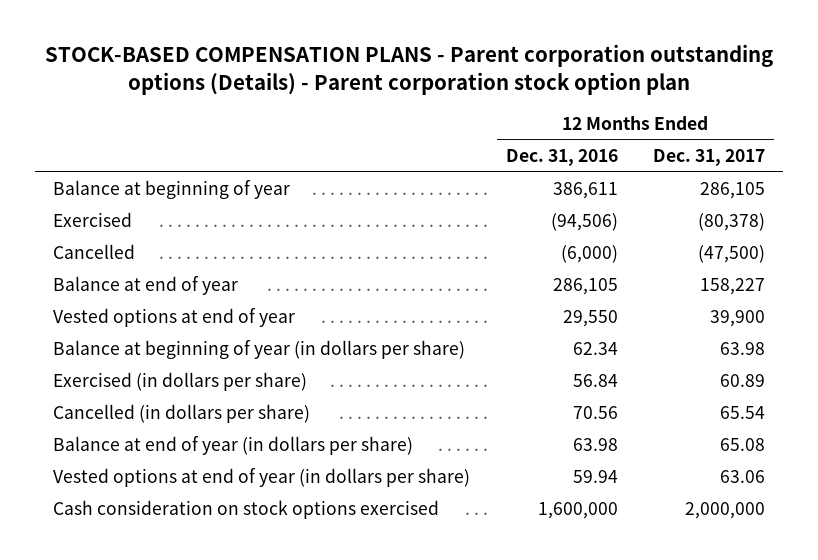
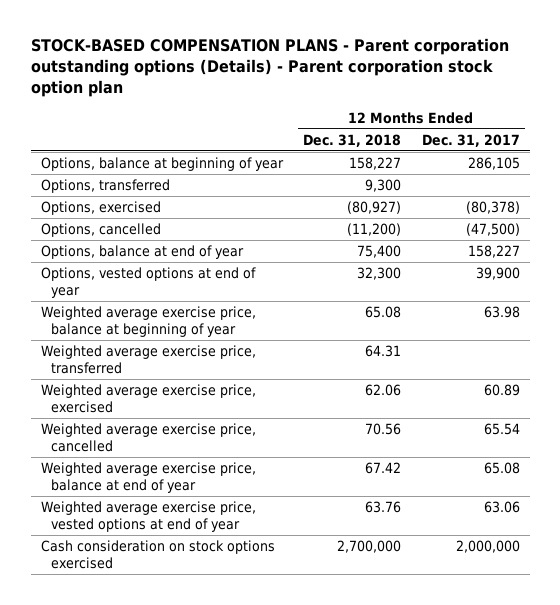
- | 12 Months Ended Dec. 31, 2016 | 12 Months Ended Dec. 31, 2017
+ | 12 Months Ended Dec. 31, 2018 | 12 Months Ended Dec. 31, 2017
- Balance at beginning of year | 386,611 | 286,105
- Exercised | (94,506) | (80,378)
- Cancelled | (6,000) | (47,500)
- Balance at end of year | 286,105 | 158,227
- Vested options at end of year | 29,550 | 39,900
- Balance at beginning of year (in dollars per share) | 62.34 | 63.98
- Exercised (in dollars per share) | 56.84 | 60.89
- Cancelled (in dollars per share) | 70.56 | 65.54
- Balance at end of year (in dollars per share) | 63.98 | 65.08
- Vested options at end of year (in dollars per share) | 59.94 | 63.06
+ Options, balance at beginning of year | 158,227 | 286,105
+ Options, transferred | 9,300 |
+ Options, exercised | (80,927) | (80,378)
+ Options, cancelled | (11,200) | (47,500)
+ Options, balance at end of year | 75,400 | 158,227
+ Options, vested options at end of year | 32,300 | 39,900
+ Weighted average exercise price, balance at beginning of year | 65.08 | 63.98
+ Weighted average exercise price, transferred | 64.31 |
+ Weighted average exercise price, exercised | 62.06 | 60.89
+ Weighted average exercise price, cancelled | 70.56 | 65.54
+ Weighted average exercise price, balance at end of year | 67.42 | 65.08
+ Weighted average exercise price, vested options at end of year | 63.76 | 63.06

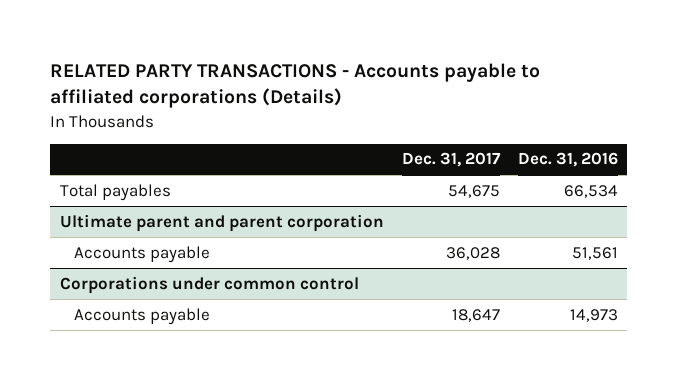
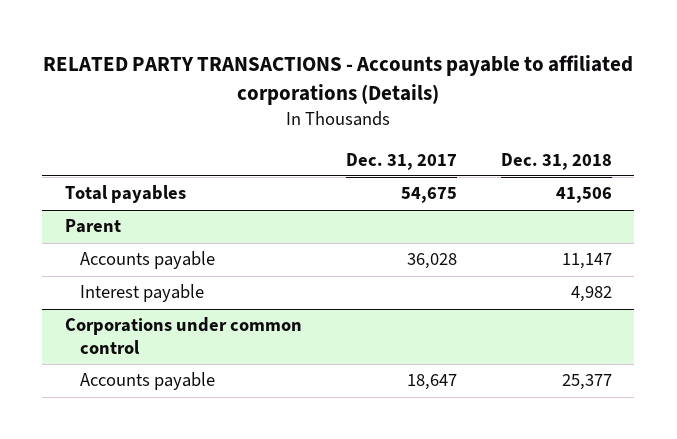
- | Dec. 31, 2017 | Dec. 31, 2016
+ | Dec. 31, 2017 | Dec. 31, 2018
- Ultimate parent and parent corporation
+ Parent
+ Interest payable | | 4,982

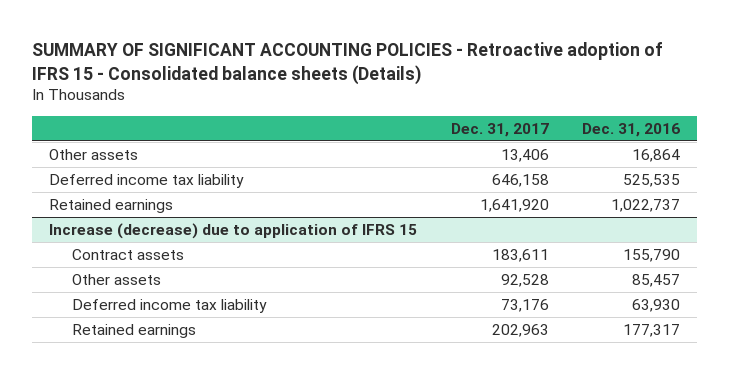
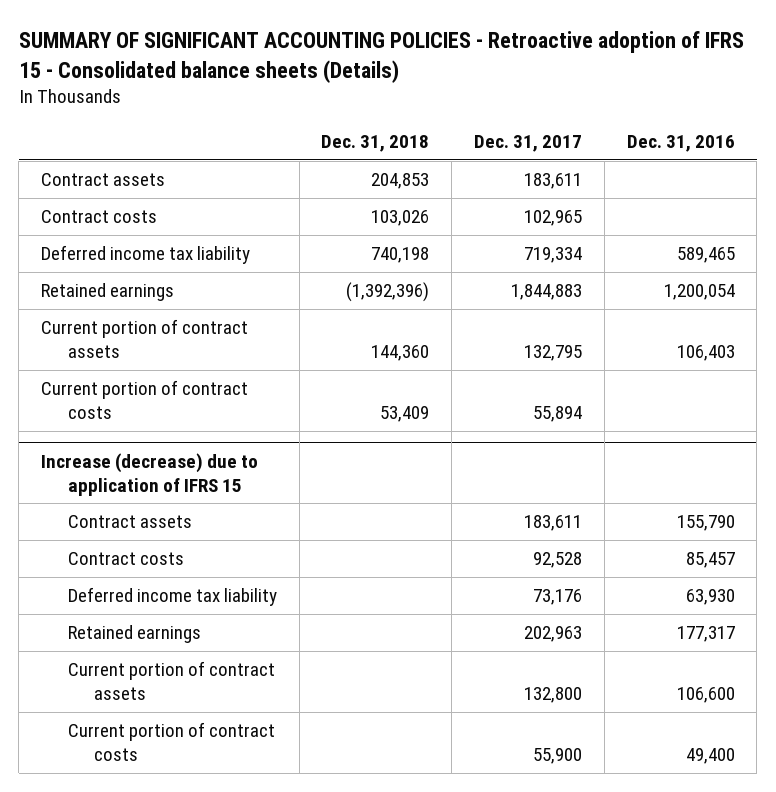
- | Dec. 31, 2017 | Dec. 31, 2016
+ | Dec. 31, 2018 | Dec. 31, 2017 | Dec. 31, 2016
- Other assets | 13,406 | 16,864
- Deferred income tax liability | 646,158 | 525,535
- Retained earnings | 1,641,920 | 1,022,737
+ Contract assets | 204,853 | 183,611 |
+ Contract costs | 103,026 | 102,965 |
+ Deferred income tax liability | 740,198 | 719,334 | 589,465
+ Retained earnings | (1,392,396) | 1,844,883 | 1,200,054
+ Current portion of contract assets | 144,360 | 132,795 | 106,403
+ Current portion of contract costs | 53,409 | 55,894 |
@ Increase (decrease) due to application of IFRS 15
- Other assets | 92,528 | 85,457
+ Contract costs | | 92,528 | 85,457
+ Current portion of contract assets | | 132,800 | 106,600
+ Current portion of contract costs | | 55,900 | 49,400

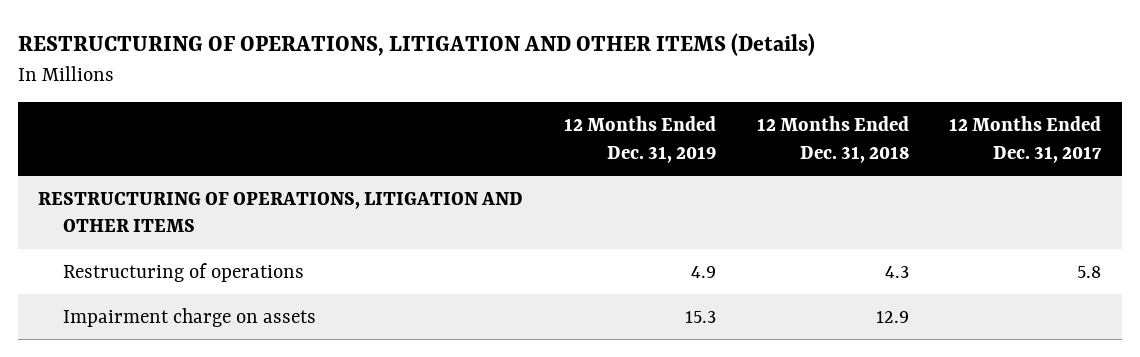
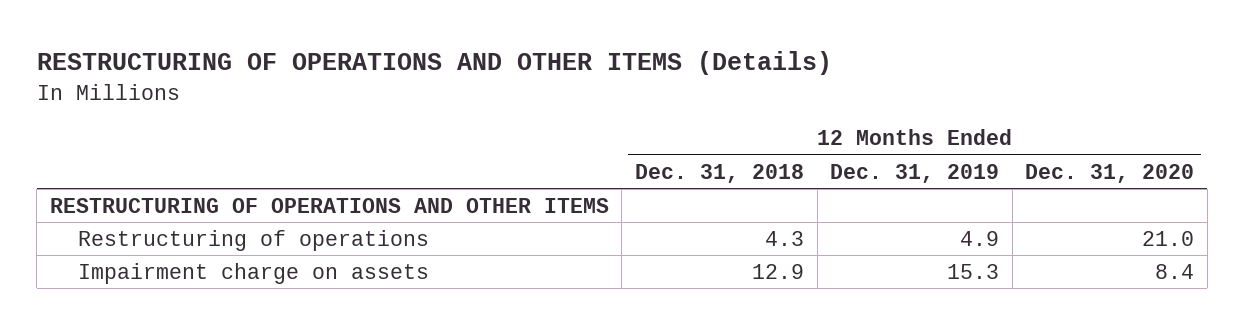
- RESTRUCTURING OF OPERATIONS, LITIGATION AND OTHER ITEMS (Details)
+ RESTRUCTURING OF OPERATIONS AND OTHER ITEMS (Details)
- | 12 Months Ended Dec. 31, 2019 | 12 Months Ended Dec. 31, 2018 | 12 Months Ended Dec. 31, 2017
+ | 12 Months Ended Dec. 31, 2018 | 12 Months Ended Dec. 31, 2019 | 12 Months Ended Dec. 31, 2020
- RESTRUCTURING OF OPERATIONS, LITIGATION AND OTHER ITEMS
+ RESTRUCTURING OF OPERATIONS AND OTHER ITEMS

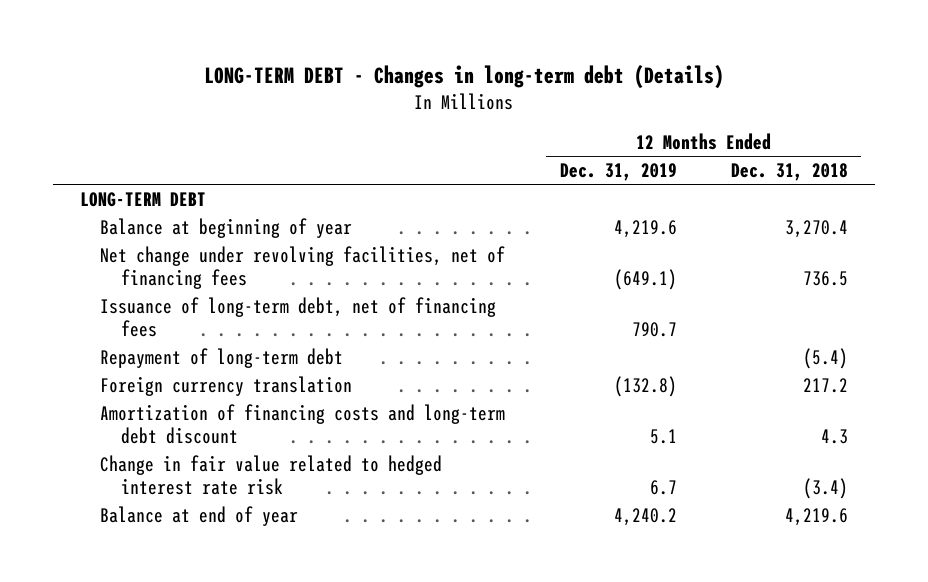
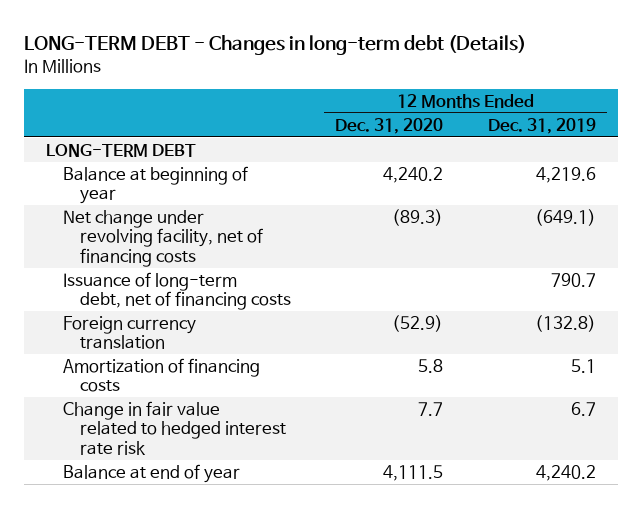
- | 12 Months Ended Dec. 31, 2019 | 12 Months Ended Dec. 31, 2018
+ | 12 Months Ended Dec. 31, 2020 | 12 Months Ended Dec. 31, 2019
- Net change under revolving facilities, net of financing fees | (649.1) | 736.5
- Issuance of long-term debt, net of financing fees | 790.7 |
- Repayment of long-term debt | | (5.4)
+ Net change under revolving facility, net of financing costs | (89.3) | (649.1)
+ Issuance of long-term debt, net of financing costs | | 790.7
- Amortization of financing costs and long-term debt discount | 5.1 | 4.3
+ Amortization of financing costs | 5.8 | 5.1

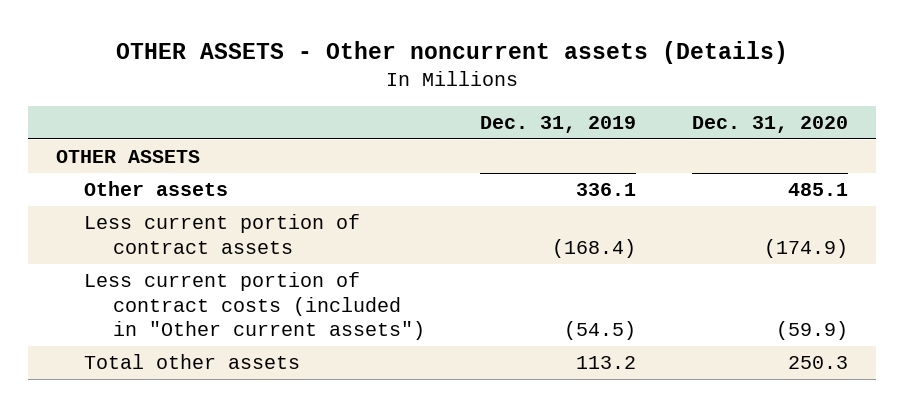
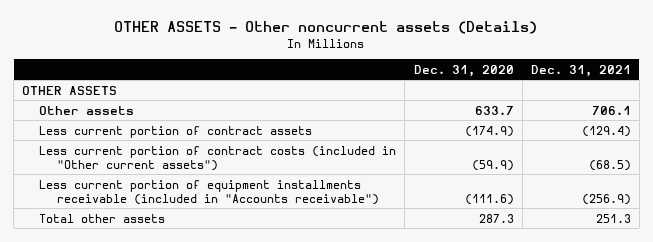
- | Dec. 31, 2019 | Dec. 31, 2020
+ | Dec. 31, 2020 | Dec. 31, 2021
- Other assets | 336.1 | 485.1
+ Other assets | 633.7 | 706.1
- Total other assets | 113.2 | 250.3
+ Less current portion of equipment installments receivable (included in "Accounts receivable") | (111.6) | (256.9)
+ Total other assets | 287.3 | 251.3

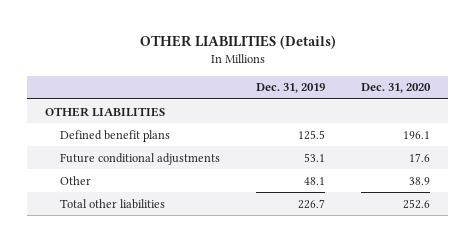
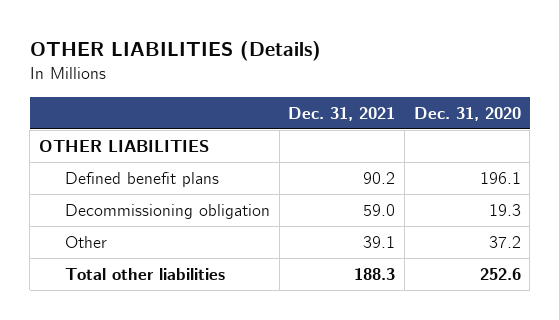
- | Dec. 31, 2019 | Dec. 31, 2020
+ | Dec. 31, 2021 | Dec. 31, 2020
- Future conditional adjustments | 53.1 | 17.6
- Other | 48.1 | 38.9
+ Decommissioning obligation | 59.0 | 19.3
+ Other | 39.1 | 37.2

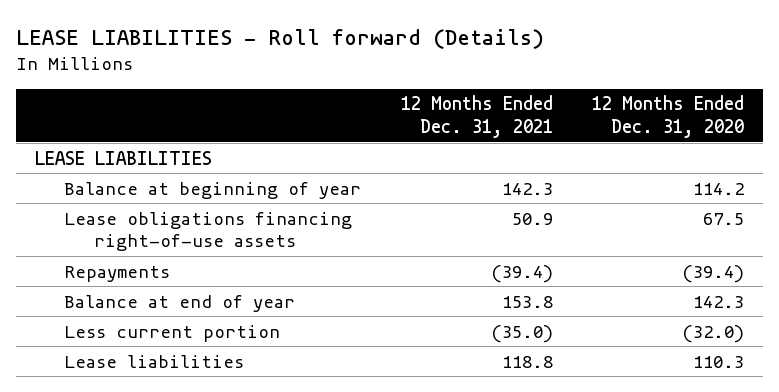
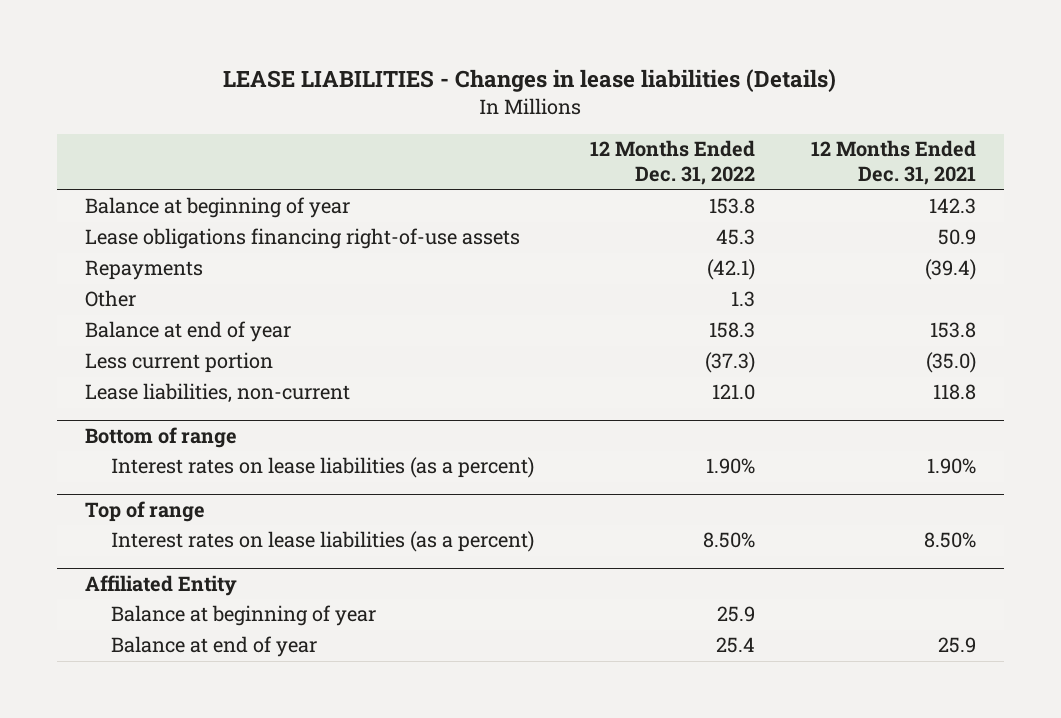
- LEASE LIABILITIES - Roll forward (Details)
+ LEASE LIABILITIES - Changes in lease liabilities (Details)
- | 12 Months Ended Dec. 31, 2021 | 12 Months Ended Dec. 31, 2020
+ | 12 Months Ended Dec. 31, 2022 | 12 Months Ended Dec. 31, 2021
- LEASE LIABILITIES
+ Other | 1.3 |
- Lease liabilities | 118.8 | 110.3
+ Lease liabilities, non-current | 121.0 | 118.8
+ Bottom of range
+ Interest rates on lease liabilities (as a percent) | 1.90% | 1.90%
+ Top of range
+ Interest rates on lease liabilities (as a percent) | 8.50% | 8.50%
+ Affiliated Entity
+ Balance at beginning of year | 25.9 |
+ Balance at end of year | 25.4 | 25.9

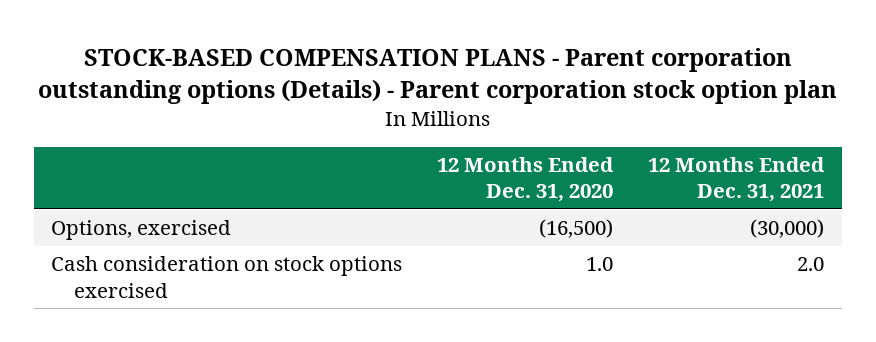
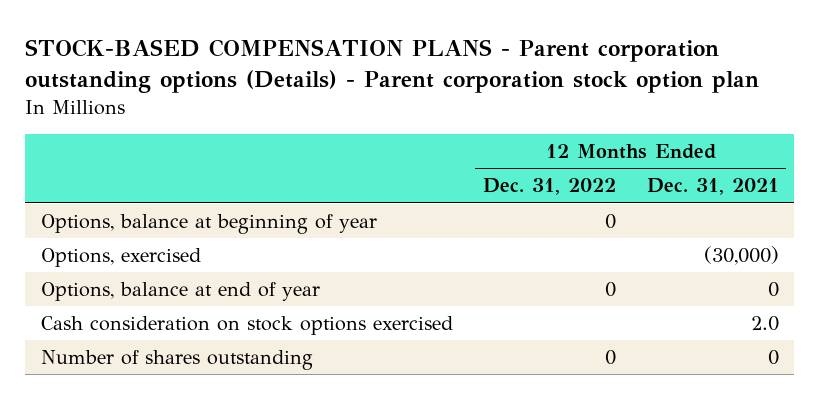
- | 12 Months Ended Dec. 31, 2020 | 12 Months Ended Dec. 31, 2021
+ | 12 Months Ended Dec. 31, 2022 | 12 Months Ended Dec. 31, 2021
+ Options, balance at beginning of year | 0 |
+ Options, balance at end of year | 0 | 0
+ Number of shares outstanding | 0 | 0

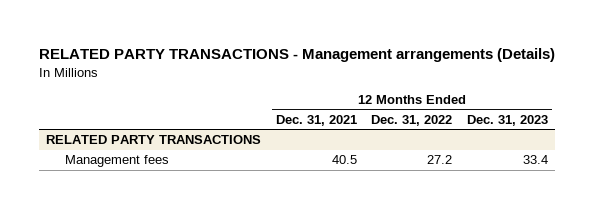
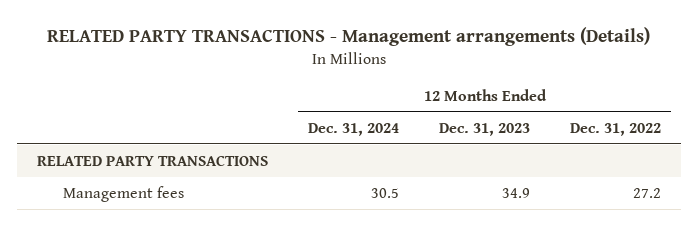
- | 12 Months Ended Dec. 31, 2021 | 12 Months Ended Dec. 31, 2022 | 12 Months Ended Dec. 31, 2023
+ | 12 Months Ended Dec. 31, 2024 | 12 Months Ended Dec. 31, 2023 | 12 Months Ended Dec. 31, 2022
- Management fees | 40.5 | 27.2 | 33.4
+ Management fees | 30.5 | 34.9 | 27.2

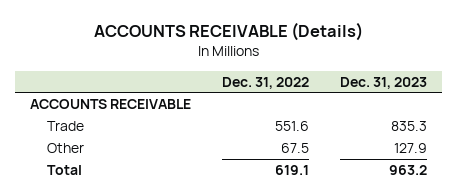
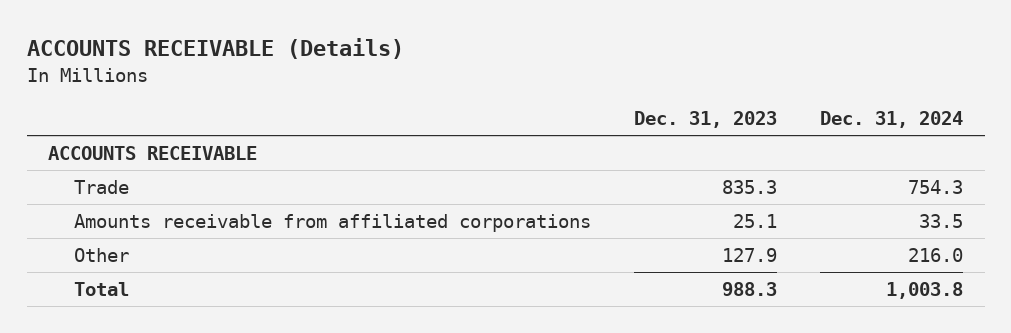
- | Dec. 31, 2022 | Dec. 31, 2023
+ | Dec. 31, 2023 | Dec. 31, 2024
+ Amounts receivable from affiliated corporations | 25.1 | 33.5
- Total | 619.1 | 963.2
+ Total | 988.3 | 1,003.8

